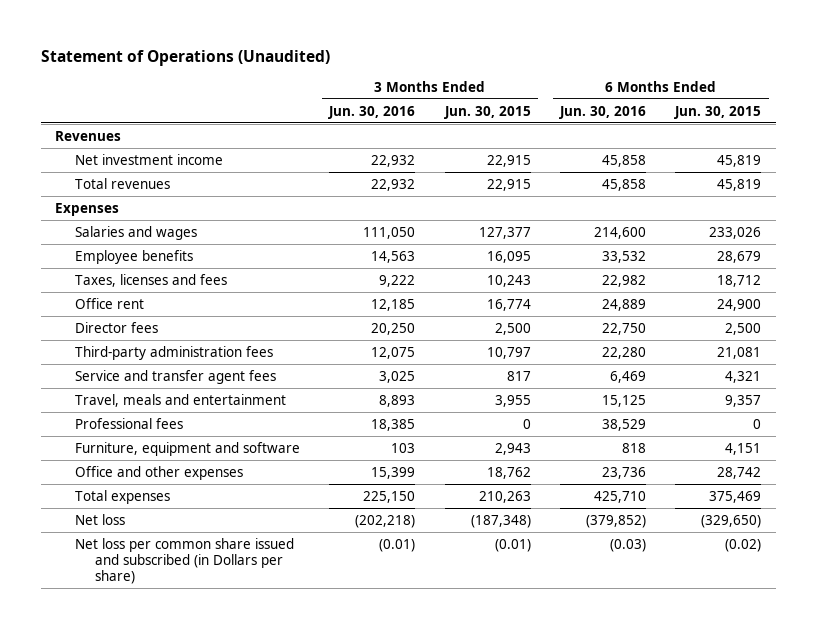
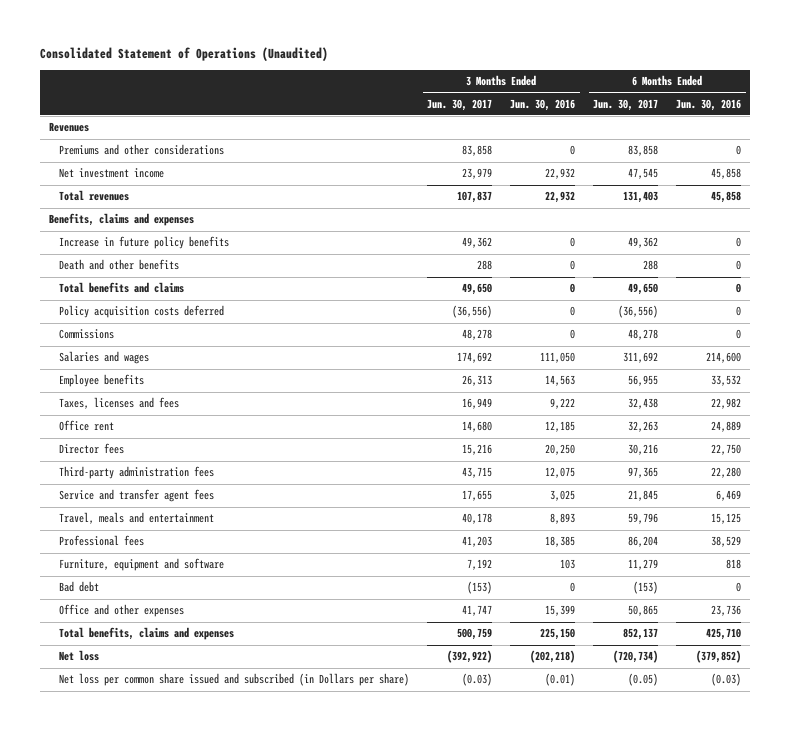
- Statement of Operations (Unaudited)
+ Consolidated Statement of Operations (Unaudited)
- | 3 Months Ended Jun. 30, 2016 | 3 Months Ended Jun. 30, 2015 | 6 Months Ended Jun. 30, 2016 | 6 Months Ended Jun. 30, 2015
+ | 3 Months Ended Jun. 30, 2017 | 3 Months Ended Jun. 30, 2016 | 6 Months Ended Jun. 30, 2017 | 6 Months Ended Jun. 30, 2016
+ Premiums and other considerations | 83,858 | 0 | 83,858 | 0
- Expenses
+ Benefits, claims and expenses
+ Increase in future policy benefits | 49,362 | 0 | 49,362 | 0
+ Death and other benefits | 288 | 0 | 288 | 0
+ Total benefits and claims | 49,650 | 0 | 49,650 | 0
+ Policy acquisition costs deferred | (36,556) | 0 | (36,556) | 0
+ Commissions | 48,278 | 0 | 48,278 | 0
+ Bad debt | (153) | 0 | (153) | 0
- Total expenses | 225,150 | 210,263 | 425,710 | 375,469
+ Total benefits, claims and expenses | 500,759 | 225,150 | 852,137 | 425,710

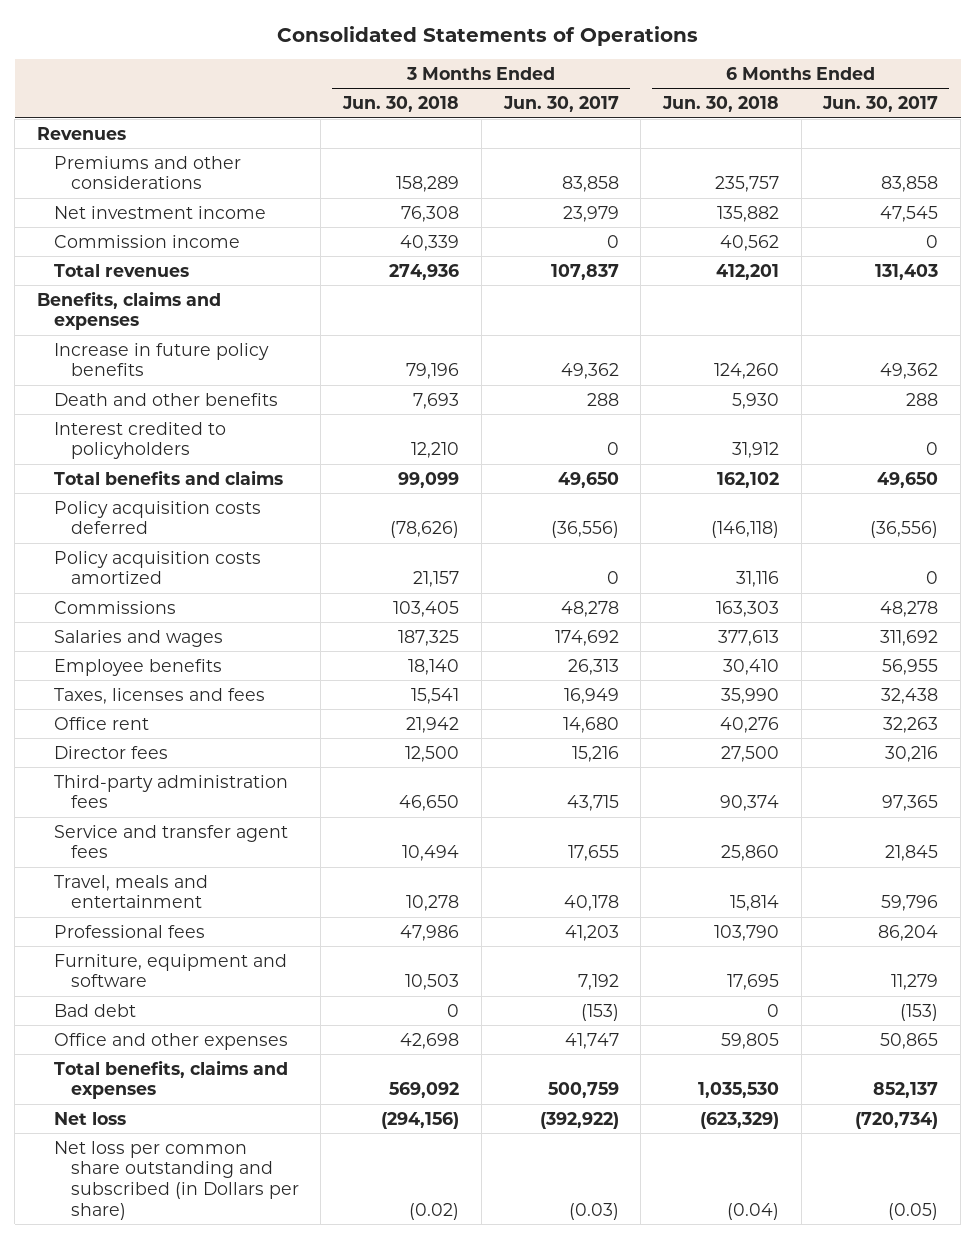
- Consolidated Statement of Operations (Unaudited)
+ Consolidated Statements of Operations
- | 3 Months Ended Jun. 30, 2017 | 3 Months Ended Jun. 30, 2016 | 6 Months Ended Jun. 30, 2017 | 6 Months Ended Jun. 30, 2016
+ | 3 Months Ended Jun. 30, 2018 | 3 Months Ended Jun. 30, 2017 | 6 Months Ended Jun. 30, 2018 | 6 Months Ended Jun. 30, 2017
+ Commission income | 40,339 | 0 | 40,562 | 0
+ Interest credited to policyholders | 12,210 | 0 | 31,912 | 0
+ Policy acquisition costs amortized | 21,157 | 0 | 31,116 | 0
- Net loss per common share issued and subscribed (in Dollars per share) | (0.03) | (0.01) | (0.05) | (0.03)
+ Net loss per common share outstanding and subscribed (in Dollars per share) | (0.02) | (0.03) | (0.04) | (0.05)

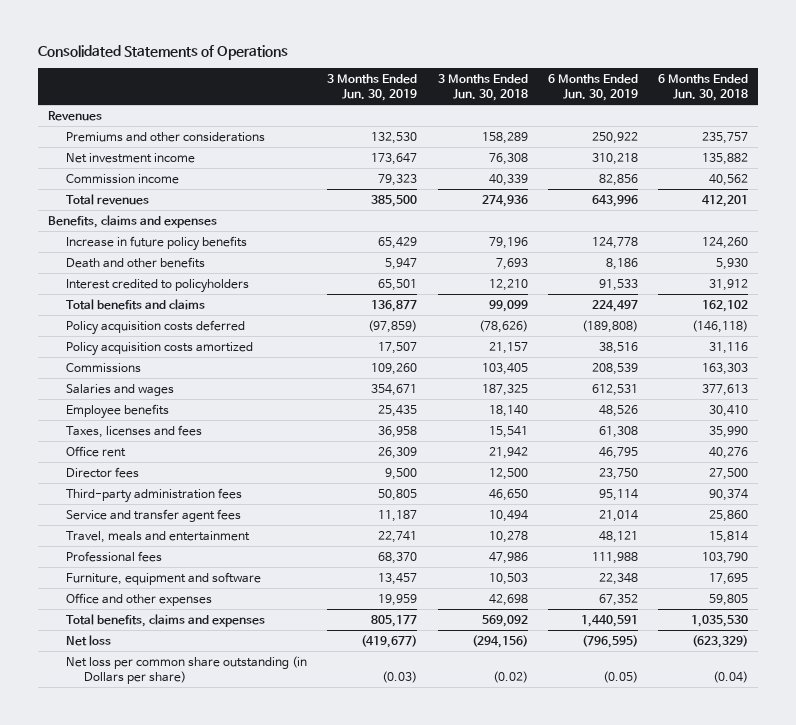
- | 3 Months Ended Jun. 30, 2018 | 3 Months Ended Jun. 30, 2017 | 6 Months Ended Jun. 30, 2018 | 6 Months Ended Jun. 30, 2017
+ | 3 Months Ended Jun. 30, 2019 | 3 Months Ended Jun. 30, 2018 | 6 Months Ended Jun. 30, 2019 | 6 Months Ended Jun. 30, 2018
- Bad debt | 0 | (153) | 0 | (153)
- Net loss per common share outstanding and subscribed (in Dollars per share) | (0.02) | (0.03) | (0.04) | (0.05)
+ Net loss per common share outstanding (in Dollars per share) | (0.03) | (0.02) | (0.05) | (0.04)

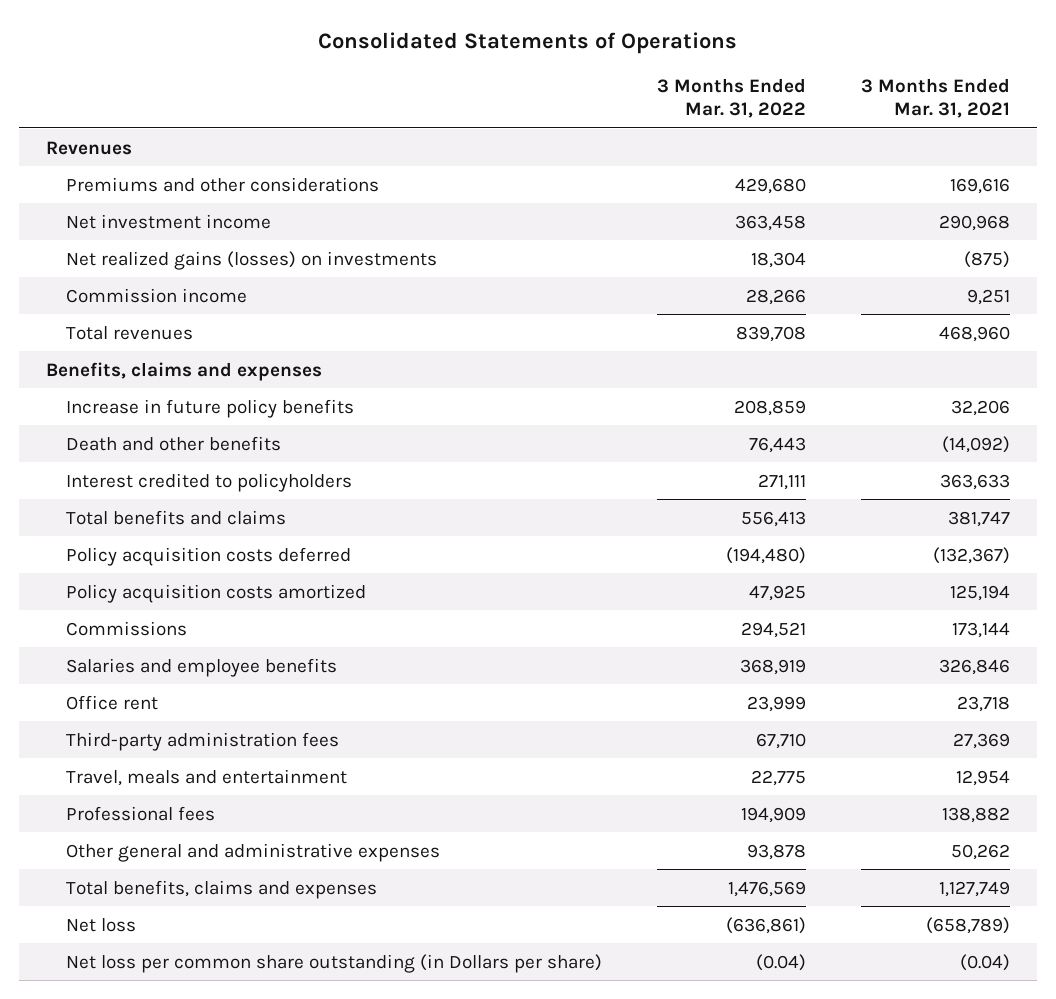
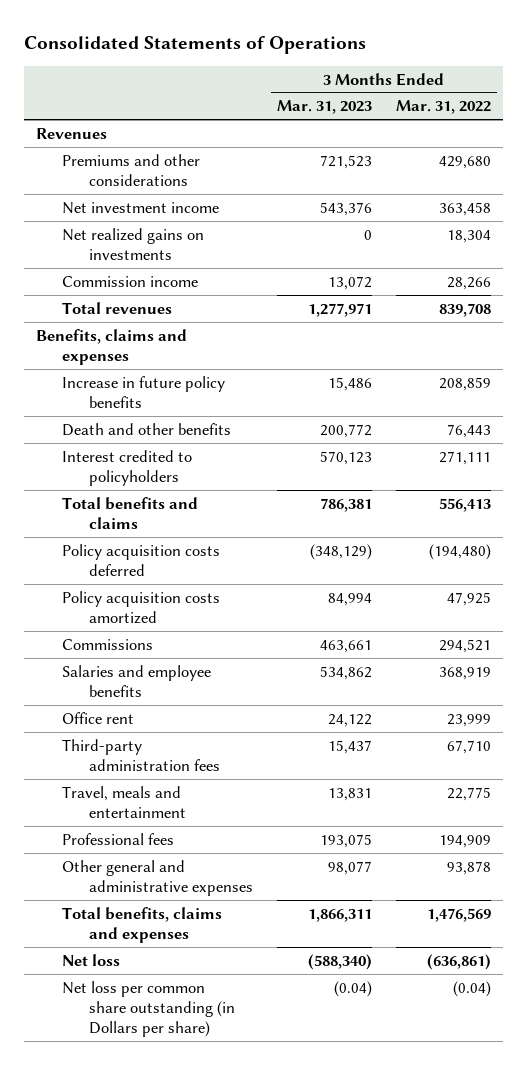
- | 3 Months Ended Mar. 31, 2022 | 3 Months Ended Mar. 31, 2021
+ | 3 Months Ended Mar. 31, 2023 | 3 Months Ended Mar. 31, 2022
- Net realized gains (losses) on investments | 18,304 | (875)
+ Net realized gains on investments | 0 | 18,304

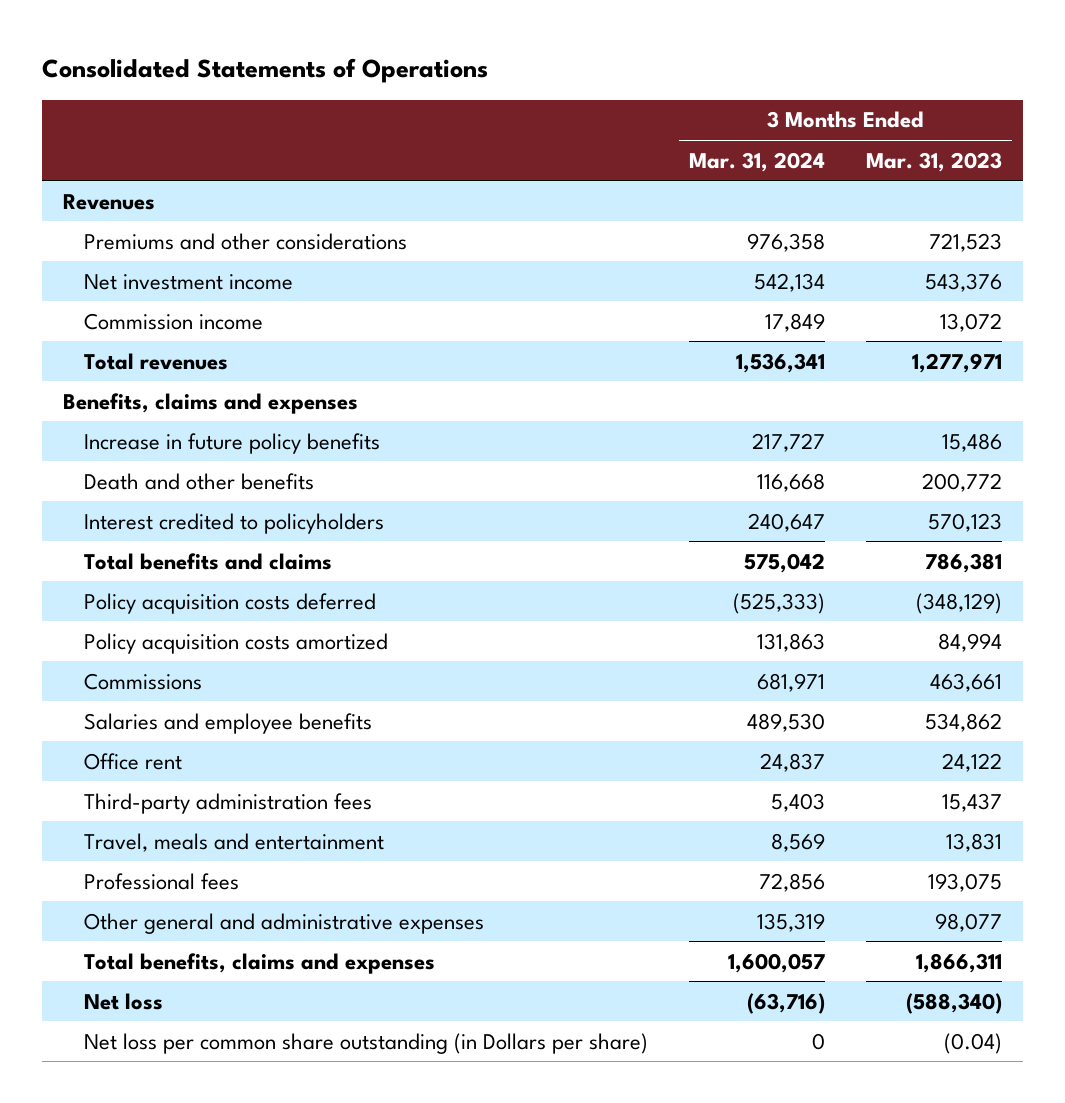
- | 3 Months Ended Mar. 31, 2023 | 3 Months Ended Mar. 31, 2022
+ | 3 Months Ended Mar. 31, 2024 | 3 Months Ended Mar. 31, 2023
- Net realized gains on investments | 0 | 18,304

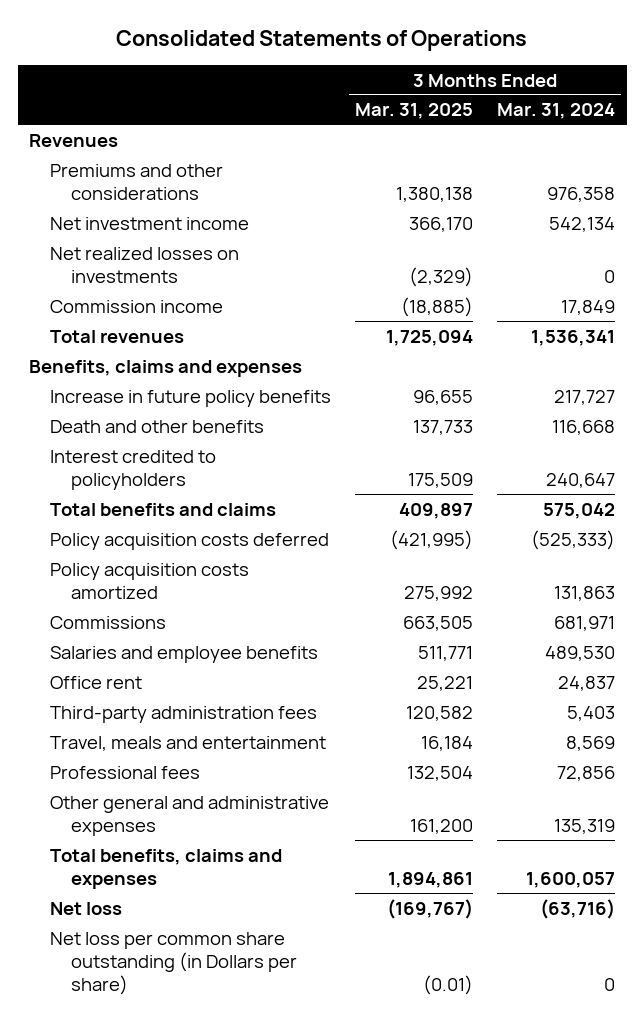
- | 3 Months Ended Mar. 31, 2024 | 3 Months Ended Mar. 31, 2023
+ | 3 Months Ended Mar. 31, 2025 | 3 Months Ended Mar. 31, 2024
+ Net realized losses on investments | (2,329) | 0

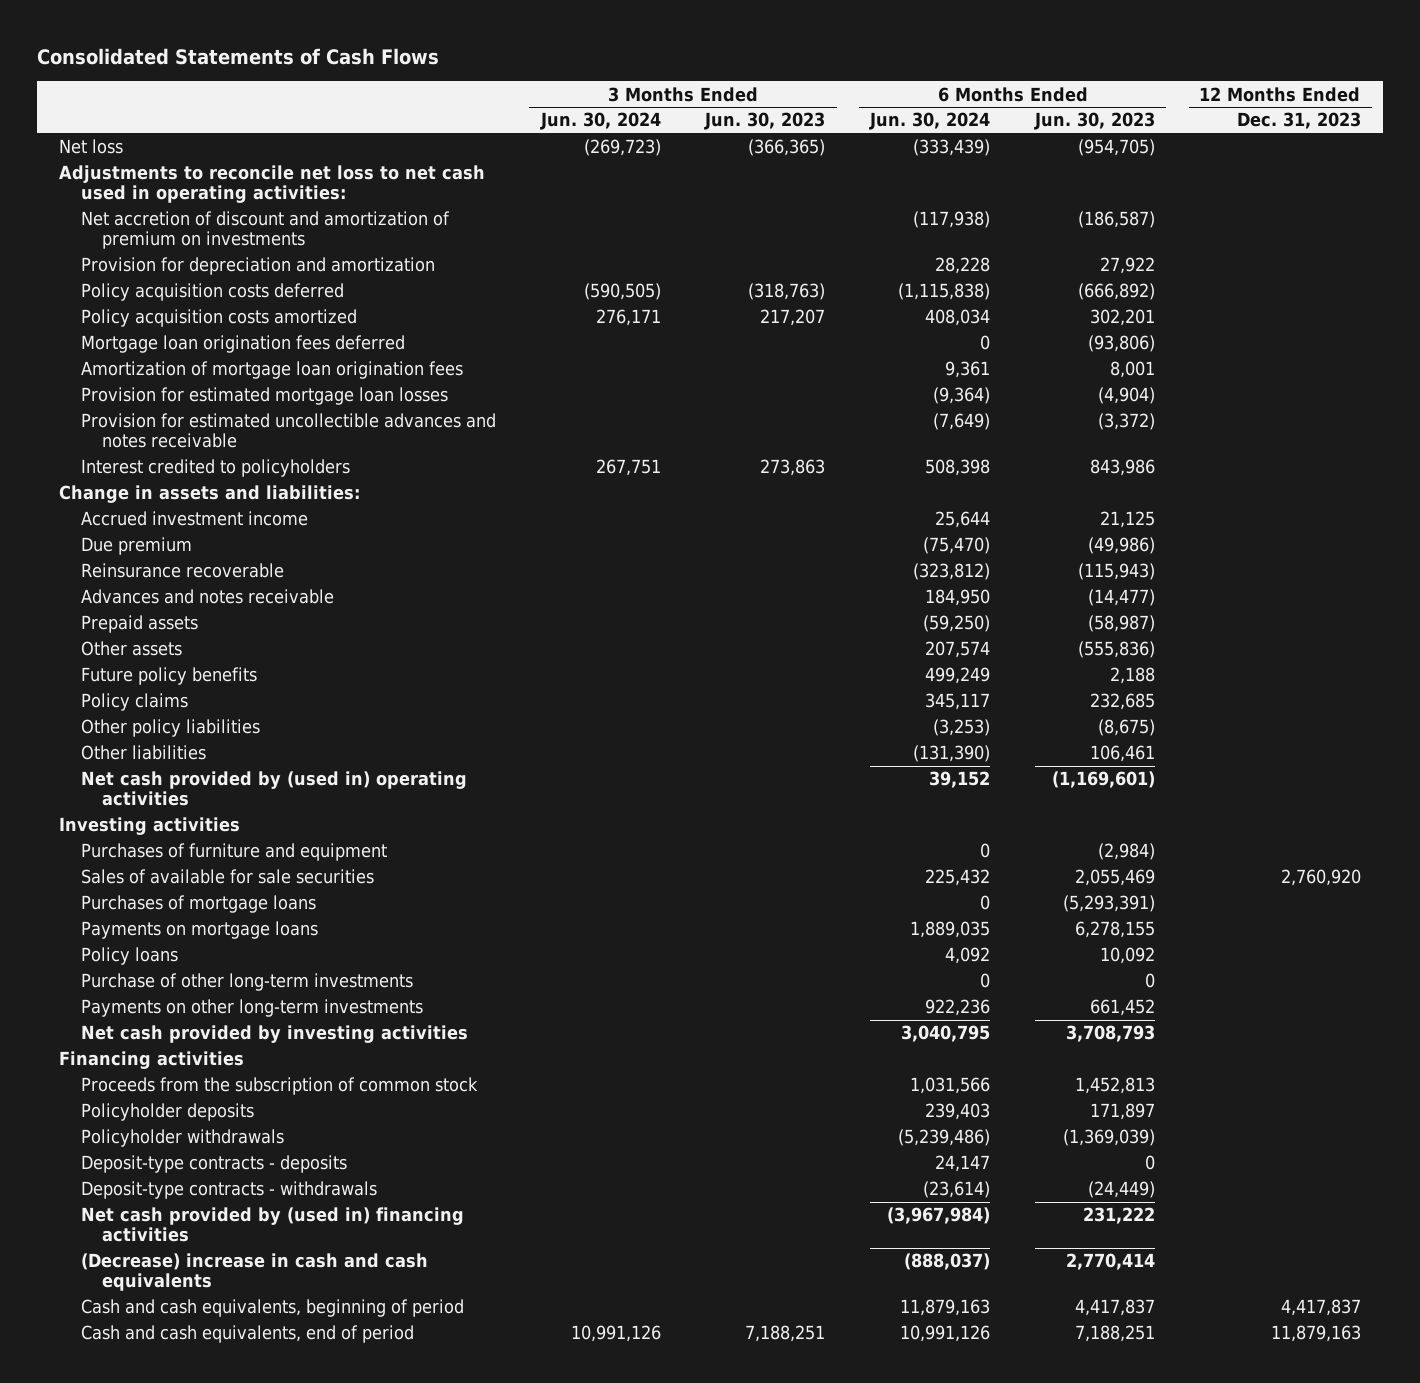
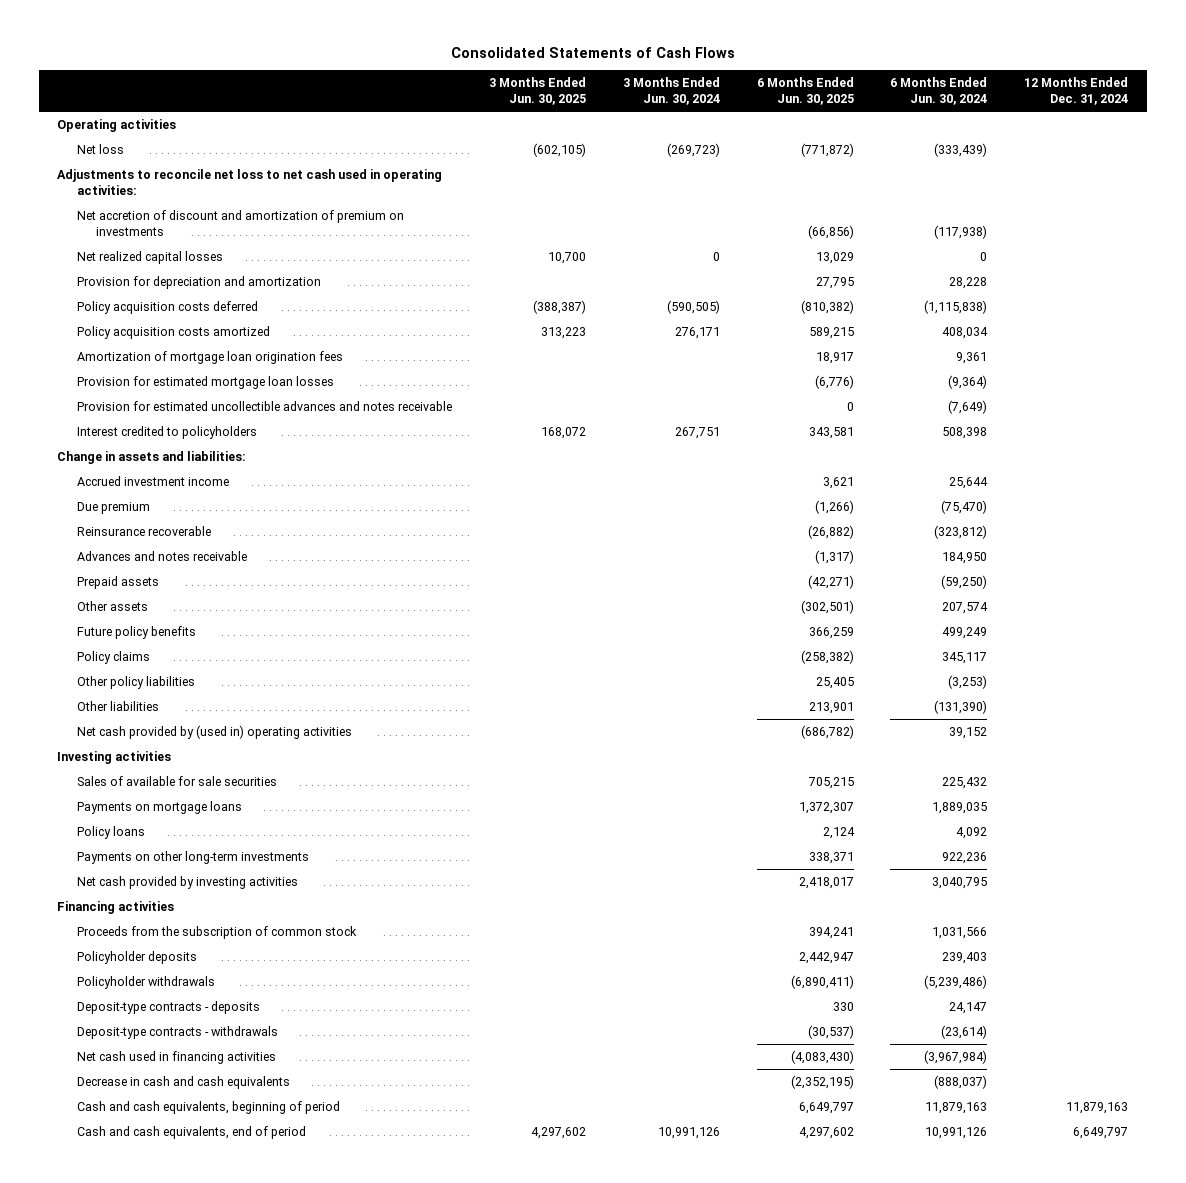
- | 3 Months Ended Jun. 30, 2024 | 3 Months Ended Jun. 30, 2023 | 6 Months Ended Jun. 30, 2024 | 6 Months Ended Jun. 30, 2023 | 12 Months Ended Dec. 31, 2023
+ | 3 Months Ended Jun. 30, 2025 | 3 Months Ended Jun. 30, 2024 | 6 Months Ended Jun. 30, 2025 | 6 Months Ended Jun. 30, 2024 | 12 Months Ended Dec. 31, 2024
+ Operating activities
+ Net realized capital losses | 10,700 | 0 | 13,029 | 0 |
- Mortgage loan origination fees deferred | | | 0 | (93,806) |
- Purchases of furniture and equipment | | | 0 | (2,984) |
- Purchases of mortgage loans | | | 0 | (5,293,391) |
- Purchase of other long-term investments | | | 0 | 0 |
- Net cash provided by (used in) financing activities | | | (3,967,984) | 231,222 |
- (Decrease) increase in cash and cash equivalents | | | (888,037) | 2,770,414 |
+ Net cash used in financing activities | | | (4,083,430) | (3,967,984) |
+ Decrease in cash and cash equivalents | | | (2,352,195) | (888,037) |

